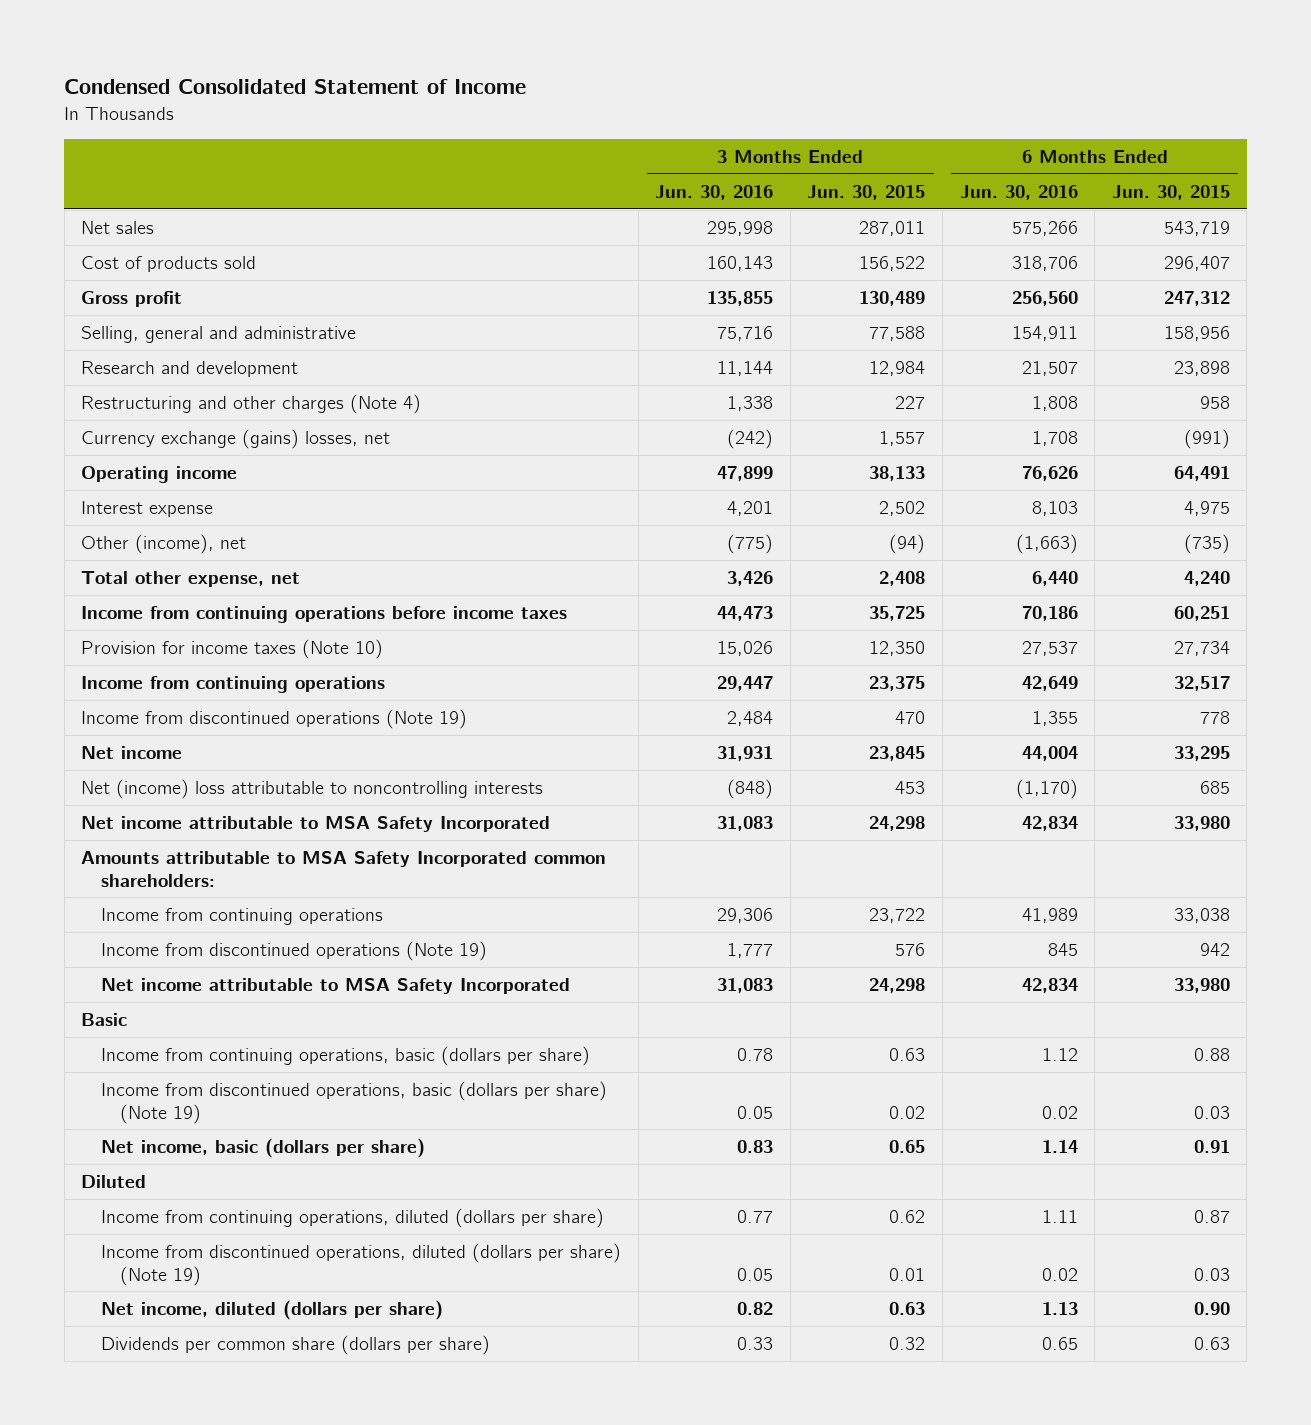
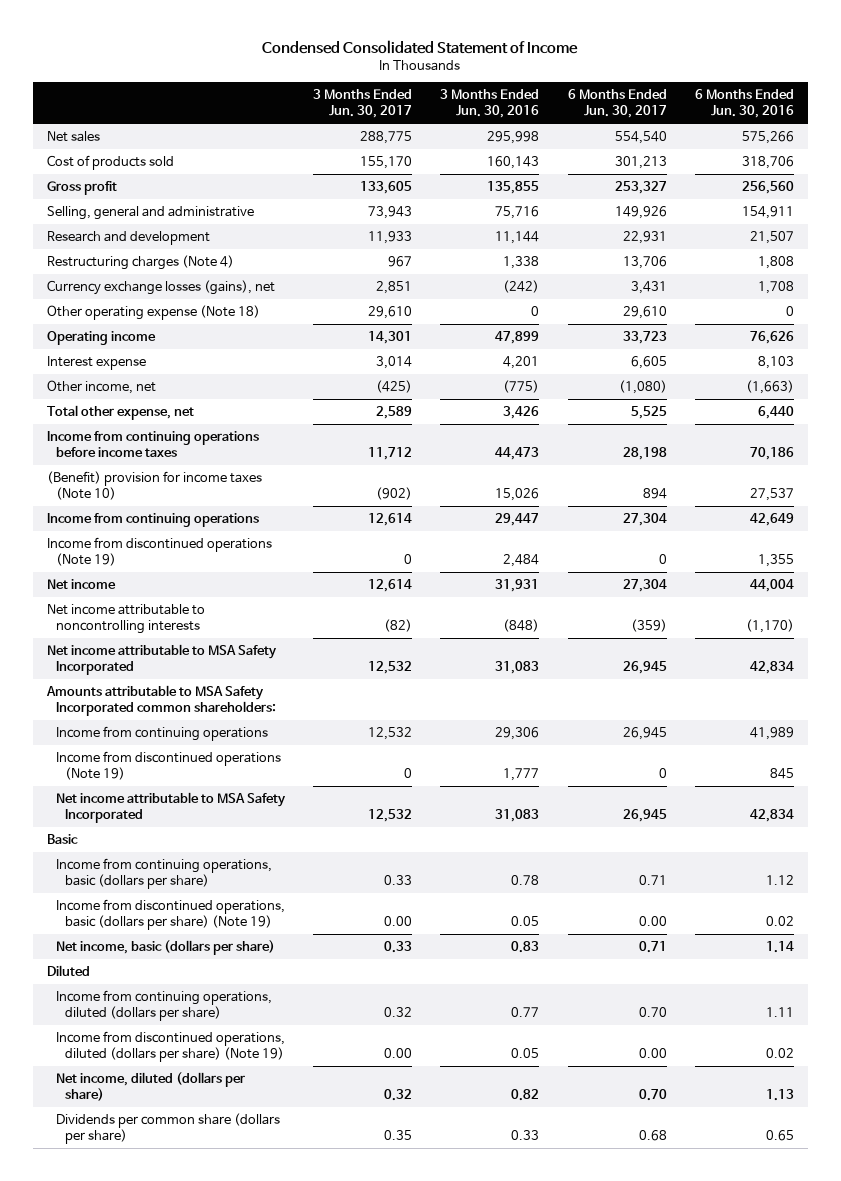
- | 3 Months Ended Jun. 30, 2016 | 3 Months Ended Jun. 30, 2015 | 6 Months Ended Jun. 30, 2016 | 6 Months Ended Jun. 30, 2015
+ | 3 Months Ended Jun. 30, 2017 | 3 Months Ended Jun. 30, 2016 | 6 Months Ended Jun. 30, 2017 | 6 Months Ended Jun. 30, 2016
- Restructuring and other charges (Note 4) | 1,338 | 227 | 1,808 | 958
- Currency exchange (gains) losses, net | (242) | 1,557 | 1,708 | (991)
+ Restructuring charges (Note 4) | 967 | 1,338 | 13,706 | 1,808
+ Currency exchange losses (gains), net | 2,851 | (242) | 3,431 | 1,708
+ Other operating expense (Note 18) | 29,610 | 0 | 29,610 | 0
- Other (income), net | (775) | (94) | (1,663) | (735)
+ Other income, net | (425) | (775) | (1,080) | (1,663)
- Provision for income taxes (Note 10) | 15,026 | 12,350 | 27,537 | 27,734
+ (Benefit) provision for income taxes (Note 10) | (902) | 15,026 | 894 | 27,537
- Net (income) loss attributable to noncontrolling interests | (848) | 453 | (1,170) | 685
+ Net income attributable to noncontrolling interests | (82) | (848) | (359) | (1,170)

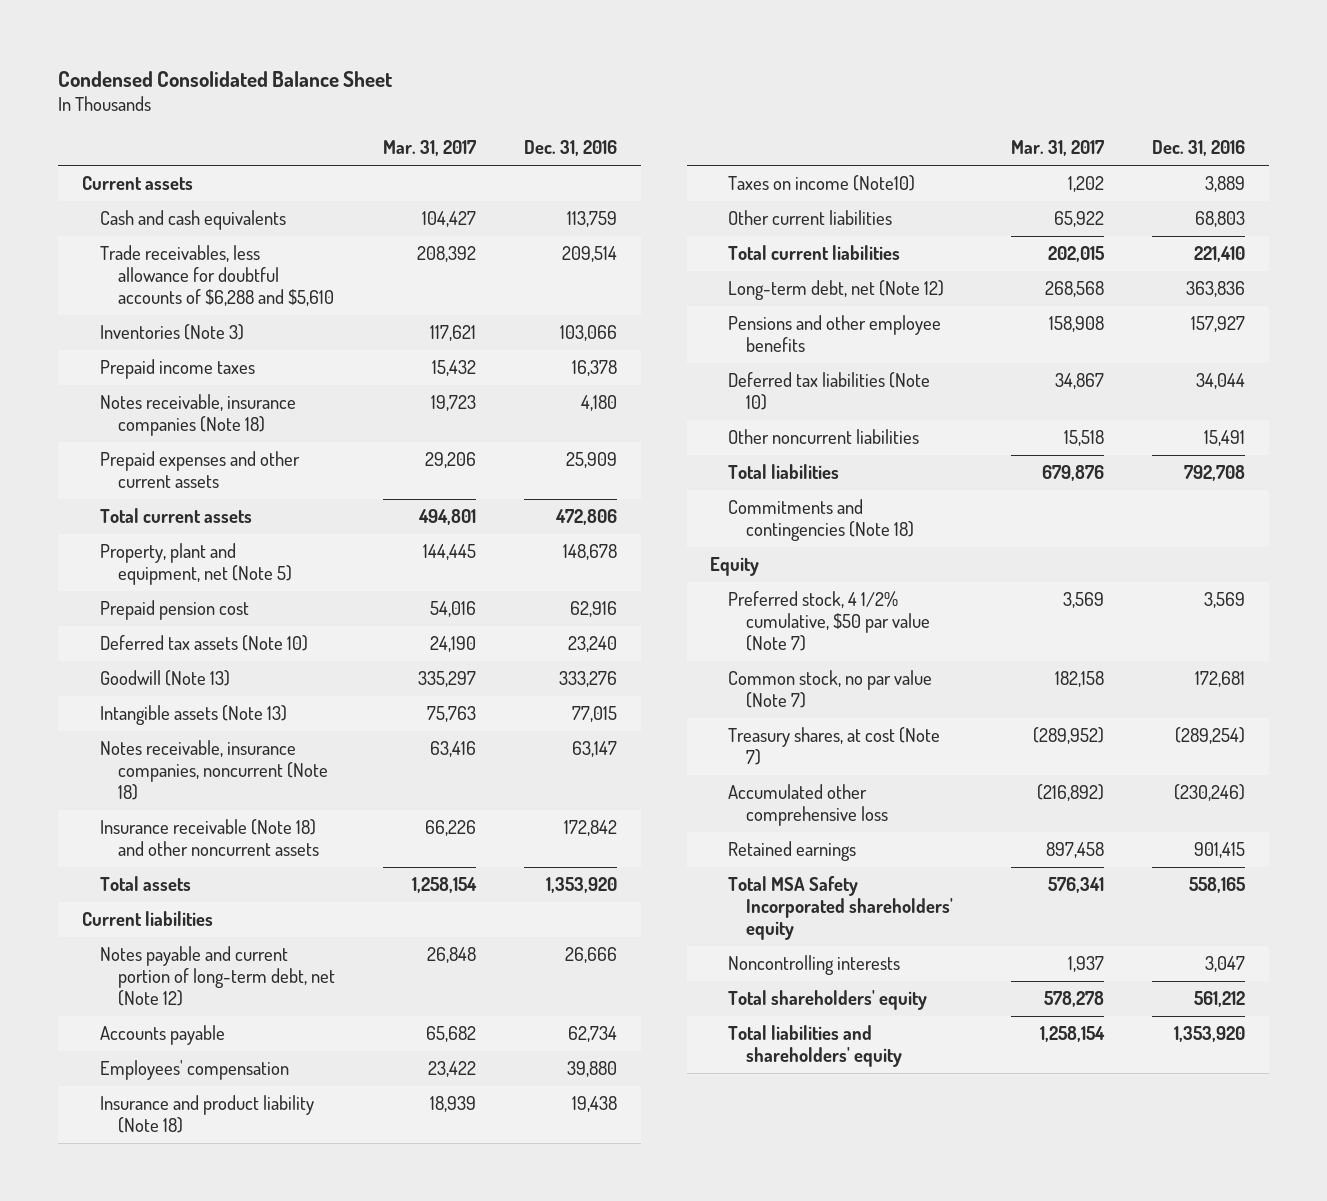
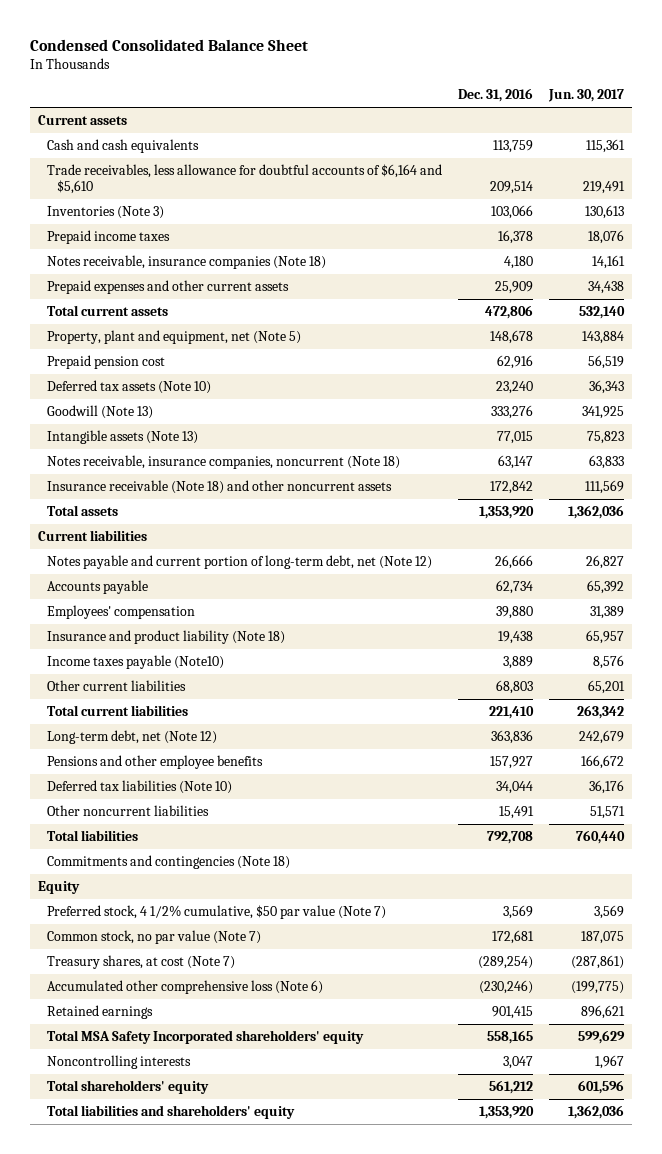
- | Mar. 31, 2017 | Dec. 31, 2016
+ | Dec. 31, 2016 | Jun. 30, 2017
- Trade receivables, less allowance for doubtful accounts of $6,288 and $5,610 | 208,392 | 209,514
+ Trade receivables, less allowance for doubtful accounts of $6,164 and $5,610 | 209,514 | 219,491
- Taxes on income (Note10) | 1,202 | 3,889
+ Income taxes payable (Note10) | 3,889 | 8,576
- Accumulated other comprehensive loss | (216,892) | (230,246)
+ Accumulated other comprehensive loss (Note 6) | (230,246) | (199,775)

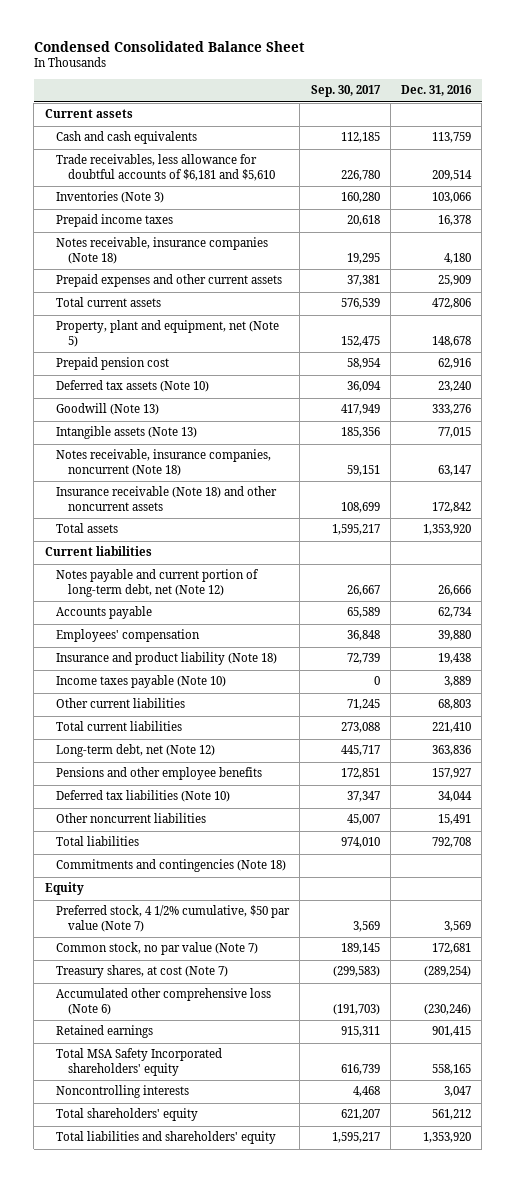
- | Dec. 31, 2016 | Jun. 30, 2017
+ | Sep. 30, 2017 | Dec. 31, 2016
- Trade receivables, less allowance for doubtful accounts of $6,164 and $5,610 | 209,514 | 219,491
+ Trade receivables, less allowance for doubtful accounts of $6,181 and $5,610 | 226,780 | 209,514
- Income taxes payable (Note10) | 3,889 | 8,576
+ Income taxes payable (Note 10) | 0 | 3,889

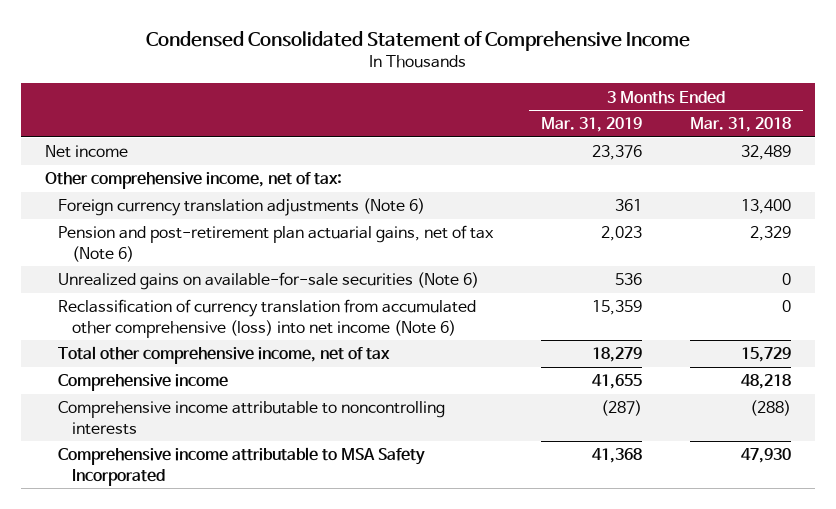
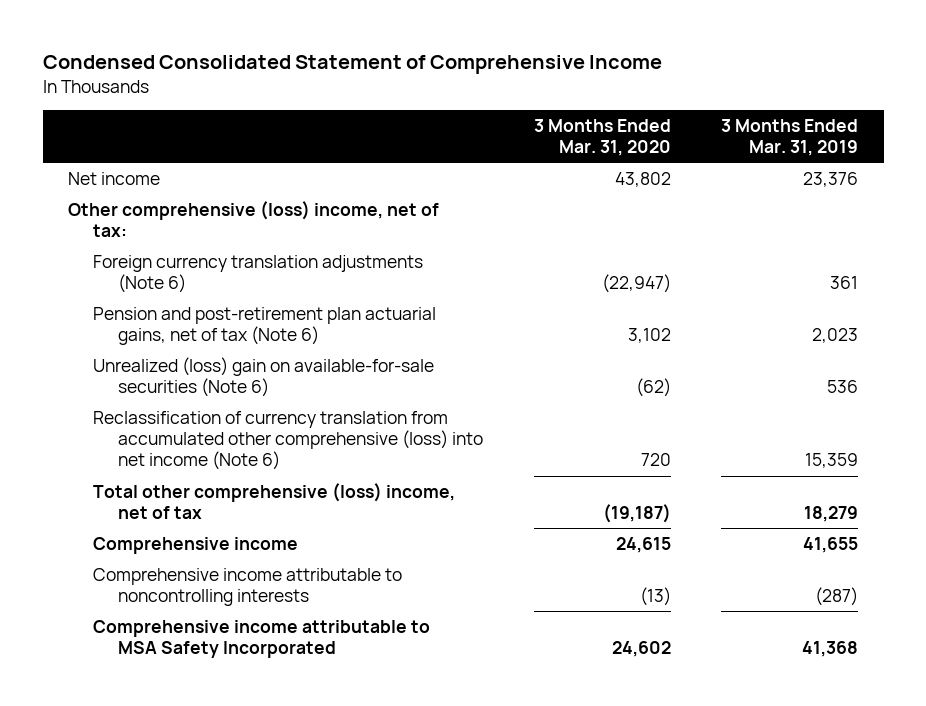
- | 3 Months Ended Mar. 31, 2019 | 3 Months Ended Mar. 31, 2018
+ | 3 Months Ended Mar. 31, 2020 | 3 Months Ended Mar. 31, 2019
- Other comprehensive income, net of tax:
+ Other comprehensive (loss) income, net of tax:
- Unrealized gains on available-for-sale securities (Note 6) | 536 | 0
+ Unrealized (loss) gain on available-for-sale securities (Note 6) | (62) | 536
- Total other comprehensive income, net of tax | 18,279 | 15,729
+ Total other comprehensive (loss) income, net of tax | (19,187) | 18,279

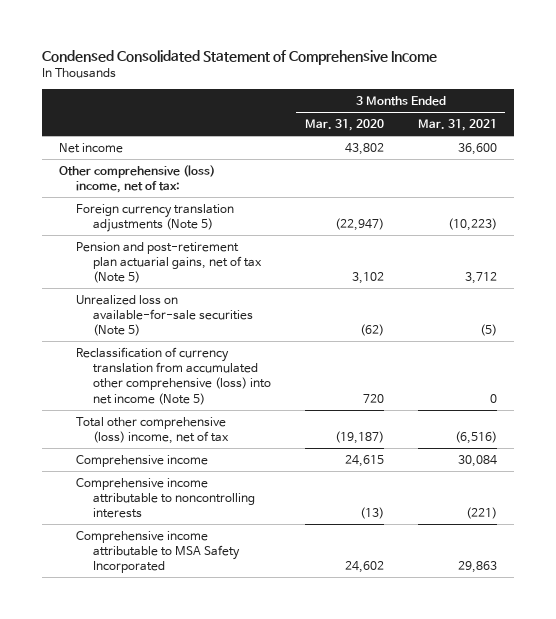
- | 3 Months Ended Mar. 31, 2020 | 3 Months Ended Mar. 31, 2019
+ | 3 Months Ended Mar. 31, 2020 | 3 Months Ended Mar. 31, 2021
- Foreign currency translation adjustments (Note 6) | (22,947) | 361
- Pension and post-retirement plan actuarial gains, net of tax (Note 6) | 3,102 | 2,023
- Unrealized (loss) gain on available-for-sale securities (Note 6) | (62) | 536
- Reclassification of currency translation from accumulated other comprehensive (loss) into net income (Note 6) | 720 | 15,359
+ Foreign currency translation adjustments (Note 5) | (22,947) | (10,223)
+ Pension and post-retirement plan actuarial gains, net of tax (Note 5) | 3,102 | 3,712
+ Unrealized loss on available-for-sale securities (Note 5) | (62) | (5)
+ Reclassification of currency translation from accumulated other comprehensive (loss) into net income (Note 5) | 720 | 0

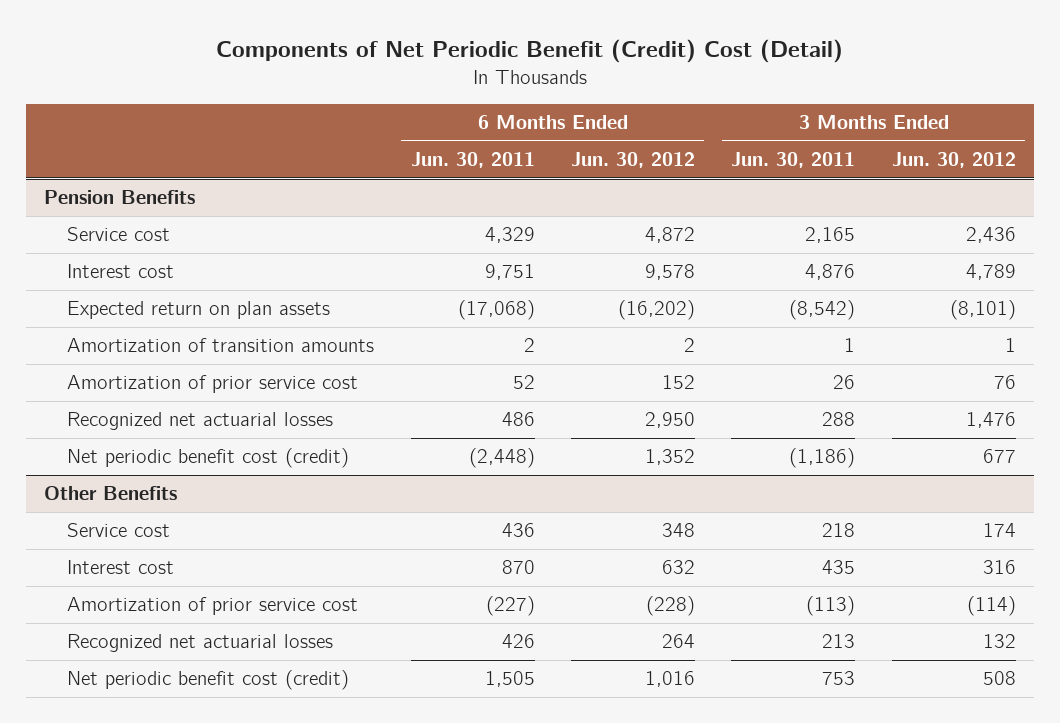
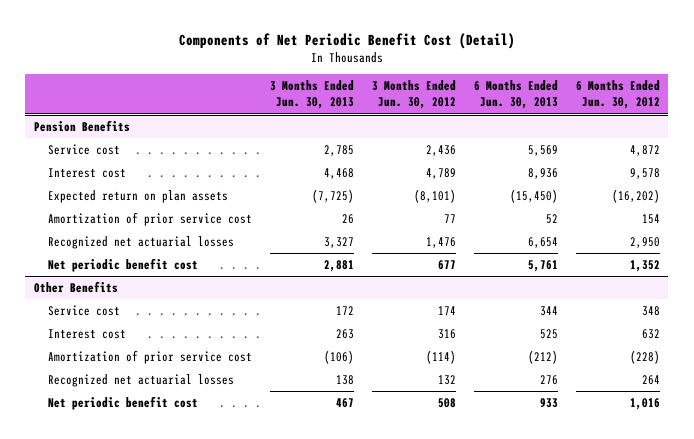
- Components of Net Periodic Benefit (Credit) Cost (Detail)
+ Components of Net Periodic Benefit Cost (Detail)
- | 6 Months Ended Jun. 30, 2011 | 6 Months Ended Jun. 30, 2012 | 3 Months Ended Jun. 30, 2011 | 3 Months Ended Jun. 30, 2012
+ | 3 Months Ended Jun. 30, 2013 | 3 Months Ended Jun. 30, 2012 | 6 Months Ended Jun. 30, 2013 | 6 Months Ended Jun. 30, 2012
@ Pension Benefits
- Amortization of transition amounts | 2 | 2 | 1 | 1
- Amortization of prior service cost | 52 | 152 | 26 | 76
+ Amortization of prior service cost | 26 | 77 | 52 | 154
- Net periodic benefit cost (credit) | (2,448) | 1,352 | (1,186) | 677
+ Net periodic benefit cost | 2,881 | 677 | 5,761 | 1,352
@ Other Benefits
- Net periodic benefit cost (credit) | 1,505 | 1,016 | 753 | 508
+ Net periodic benefit cost | 467 | 508 | 933 | 1,016

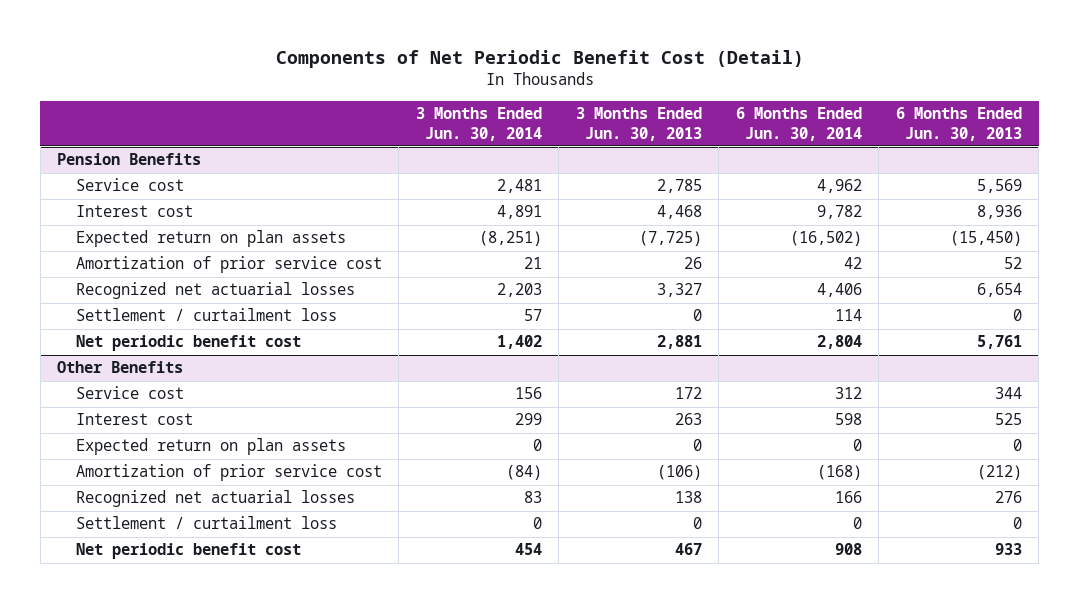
- | 3 Months Ended Jun. 30, 2013 | 3 Months Ended Jun. 30, 2012 | 6 Months Ended Jun. 30, 2013 | 6 Months Ended Jun. 30, 2012
+ | 3 Months Ended Jun. 30, 2014 | 3 Months Ended Jun. 30, 2013 | 6 Months Ended Jun. 30, 2014 | 6 Months Ended Jun. 30, 2013
@ Pension Benefits
+ Settlement / curtailment loss | 57 | 0 | 114 | 0
@ Other Benefits
+ Expected return on plan assets | 0 | 0 | 0 | 0
+ Settlement / curtailment loss | 0 | 0 | 0 | 0

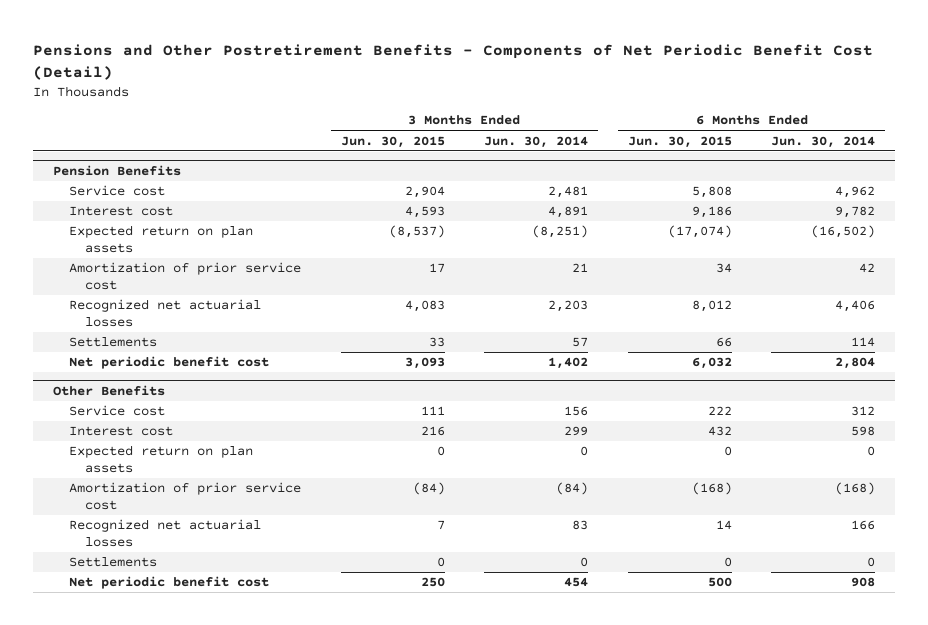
- Components of Net Periodic Benefit Cost (Detail)
+ Pensions and Other Postretirement Benefits - Components of Net Periodic Benefit Cost (Detail)
- | 3 Months Ended Jun. 30, 2014 | 3 Months Ended Jun. 30, 2013 | 6 Months Ended Jun. 30, 2014 | 6 Months Ended Jun. 30, 2013
+ | 3 Months Ended Jun. 30, 2015 | 3 Months Ended Jun. 30, 2014 | 6 Months Ended Jun. 30, 2015 | 6 Months Ended Jun. 30, 2014
@ Pension Benefits
- Settlement / curtailment loss | 57 | 0 | 114 | 0
+ Settlements | 33 | 57 | 66 | 114
@ Other Benefits
- Settlement / curtailment loss | 0 | 0 | 0 | 0
+ Settlements | 0 | 0 | 0 | 0

